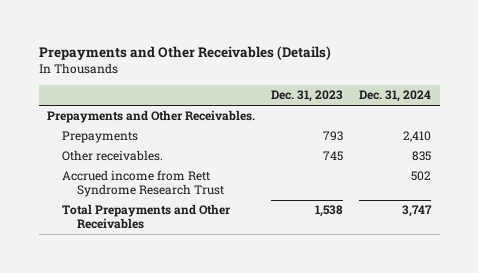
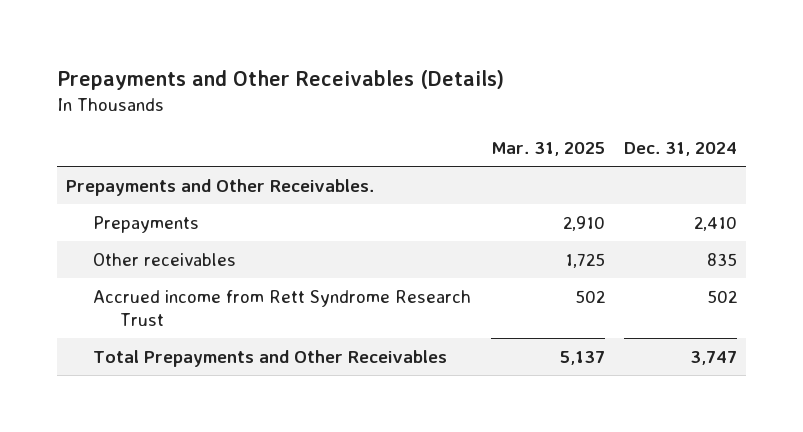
- | Dec. 31, 2023 | Dec. 31, 2024
+ | Mar. 31, 2025 | Dec. 31, 2024
- Other receivables. | 745 | 835
+ Other receivables | 1,725 | 835

